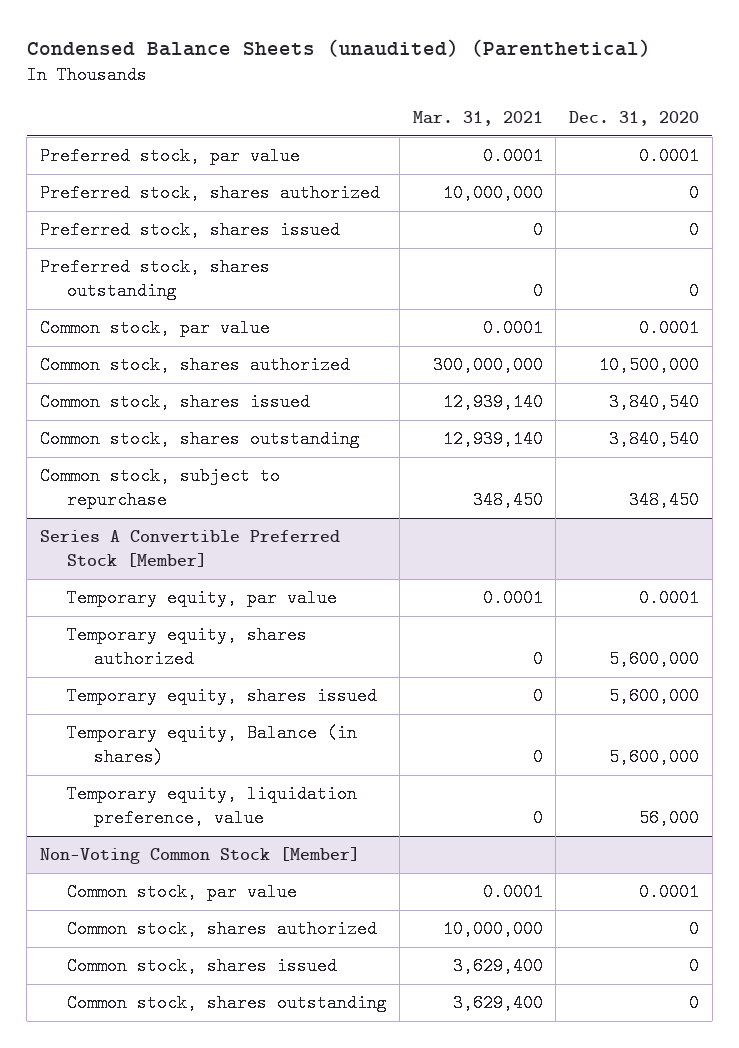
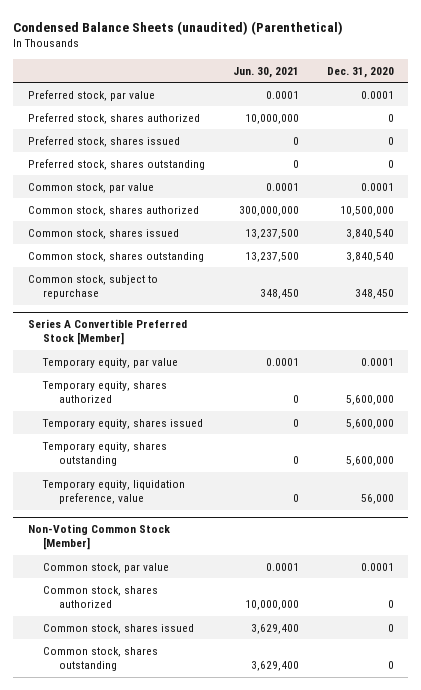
- | Mar. 31, 2021 | Dec. 31, 2020
+ | Jun. 30, 2021 | Dec. 31, 2020
@ Series A Convertible Preferred Stock [Member]
- Temporary equity, Balance (in shares) | 0 | 5,600,000
+ Temporary equity, shares outstanding | 0 | 5,600,000

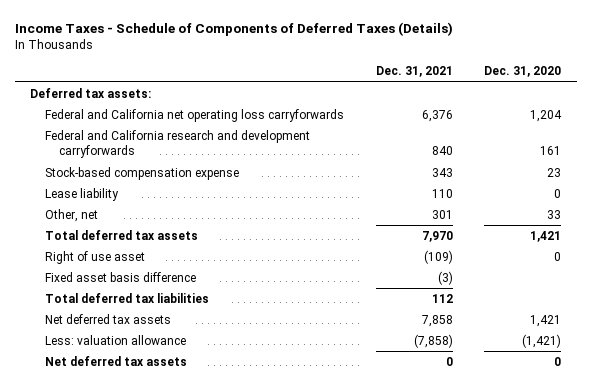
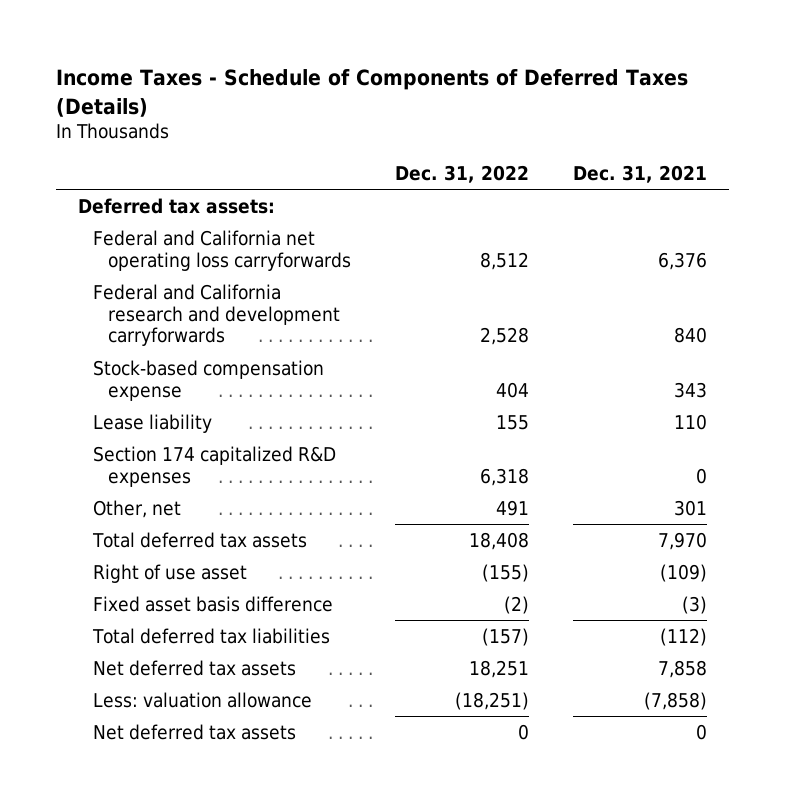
- | Dec. 31, 2021 | Dec. 31, 2020
+ | Dec. 31, 2022 | Dec. 31, 2021
+ Section 174 capitalized R&D expenses | 6,318 | 0
- Total deferred tax liabilities | 112 |
+ Total deferred tax liabilities | (157) | (112)

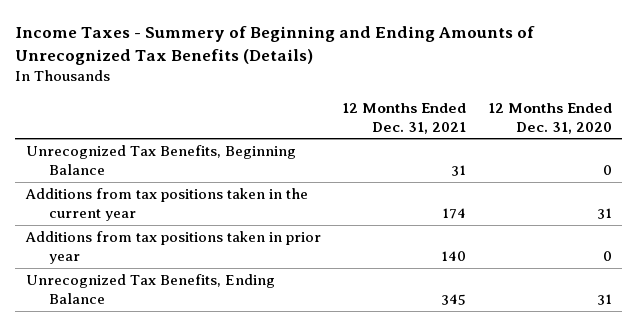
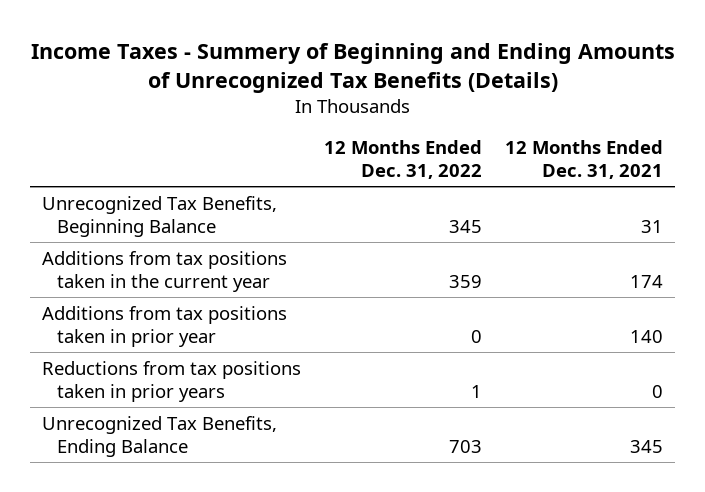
- | 12 Months Ended Dec. 31, 2021 | 12 Months Ended Dec. 31, 2020
+ | 12 Months Ended Dec. 31, 2022 | 12 Months Ended Dec. 31, 2021
+ Reductions from tax positions taken in prior years | 1 | 0

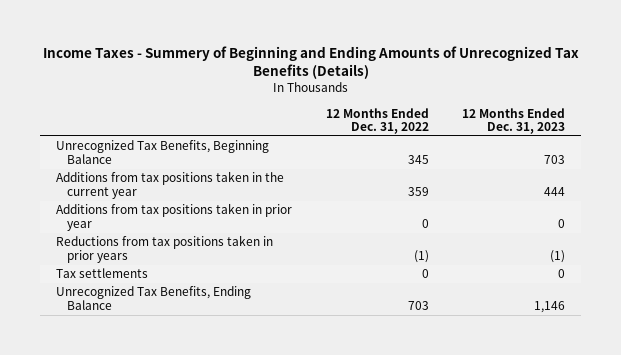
- | 12 Months Ended Dec. 31, 2022 | 12 Months Ended Dec. 31, 2021
+ | 12 Months Ended Dec. 31, 2022 | 12 Months Ended Dec. 31, 2023
- Reductions from tax positions taken in prior years | 1 | 0
+ Reductions from tax positions taken in prior years | (1) | (1)
+ Tax settlements | 0 | 0

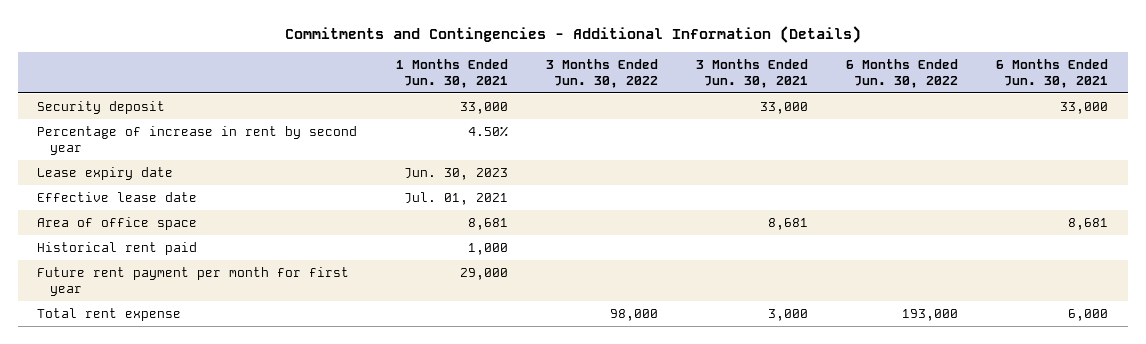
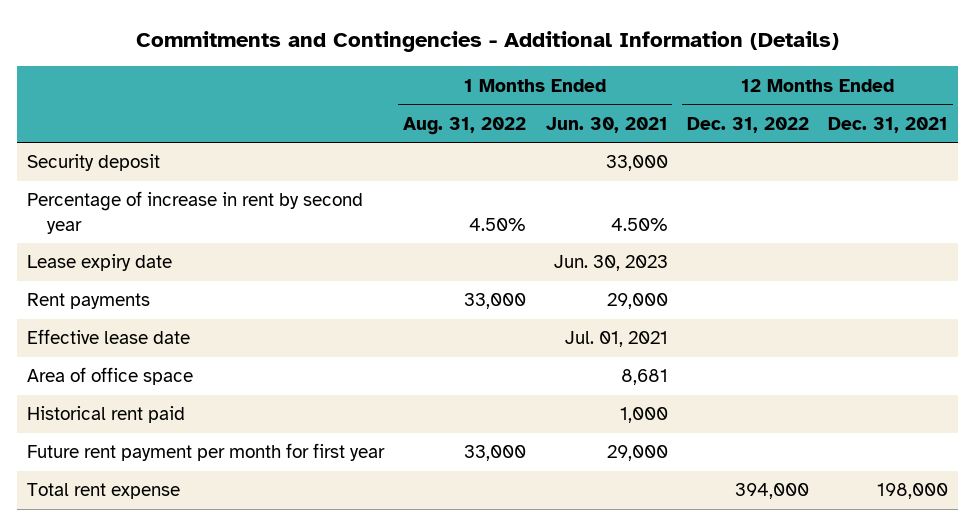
- | 1 Months Ended Jun. 30, 2021 | 3 Months Ended Jun. 30, 2022 | 3 Months Ended Jun. 30, 2021 | 6 Months Ended Jun. 30, 2022 | 6 Months Ended Jun. 30, 2021
+ | 1 Months Ended Aug. 31, 2022 | 1 Months Ended Jun. 30, 2021 | 12 Months Ended Dec. 31, 2022 | 12 Months Ended Dec. 31, 2021
+ Rent payments | 33,000 | 29,000 | |

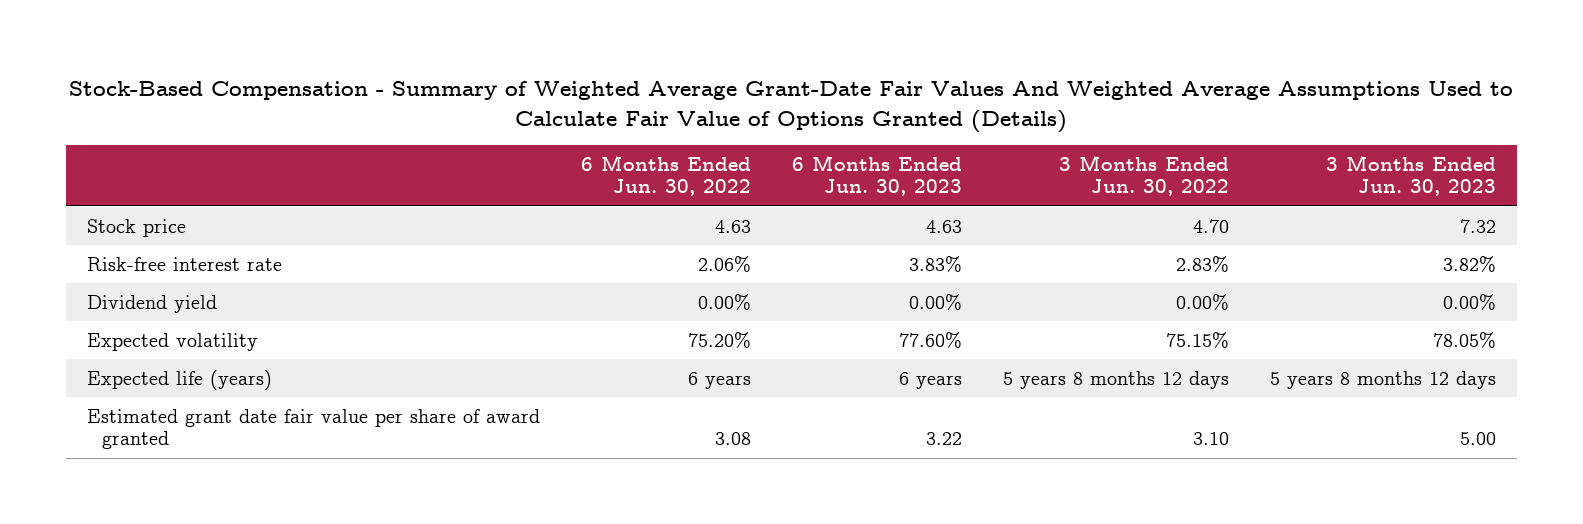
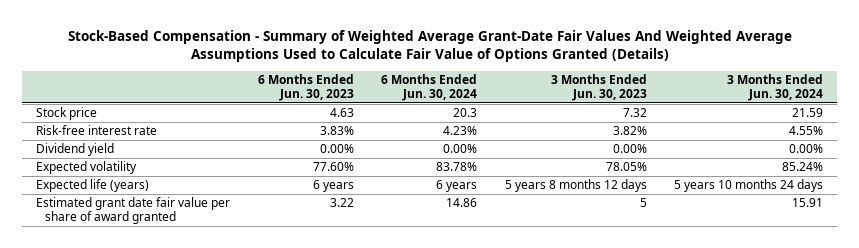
- | 6 Months Ended Jun. 30, 2022 | 6 Months Ended Jun. 30, 2023 | 3 Months Ended Jun. 30, 2022 | 3 Months Ended Jun. 30, 2023
+ | 6 Months Ended Jun. 30, 2023 | 6 Months Ended Jun. 30, 2024 | 3 Months Ended Jun. 30, 2023 | 3 Months Ended Jun. 30, 2024
- Estimated grant date fair value per share of award granted | 3.08 | 3.22 | 3.10 | 5.00
+ Estimated grant date fair value per share of award granted | 3.22 | 14.86 | 5 | 15.91

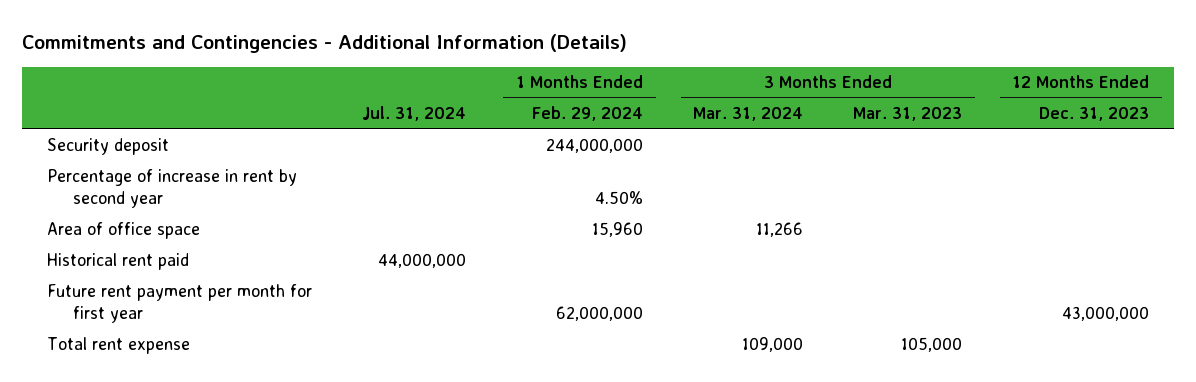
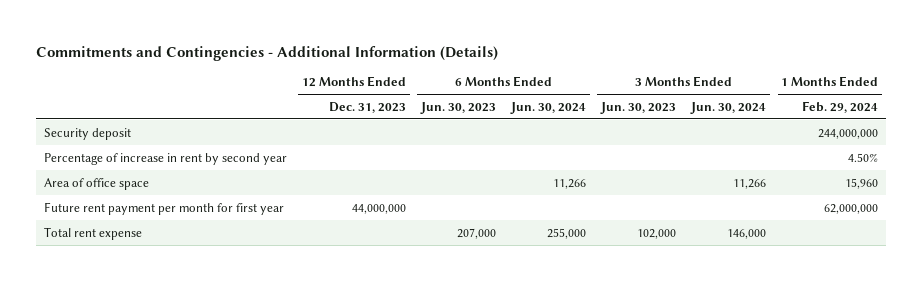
- | Jul. 31, 2024 | 1 Months Ended Feb. 29, 2024 | 3 Months Ended Mar. 31, 2024 | 3 Months Ended Mar. 31, 2023 | 12 Months Ended Dec. 31, 2023
+ | 12 Months Ended Dec. 31, 2023 | 6 Months Ended Jun. 30, 2023 | 6 Months Ended Jun. 30, 2024 | 3 Months Ended Jun. 30, 2023 | 3 Months Ended Jun. 30, 2024 | 1 Months Ended Feb. 29, 2024
- Historical rent paid | 44,000,000 | | | |
- Future rent payment per month for first year | | 62,000,000 | | | 43,000,000
+ Future rent payment per month for first year | 44,000,000 | | | | | 62,000,000

